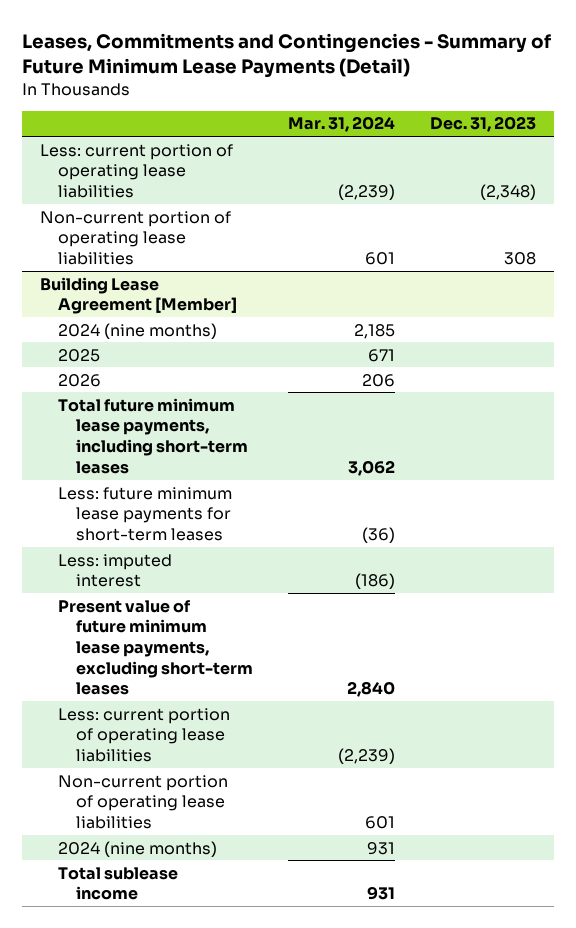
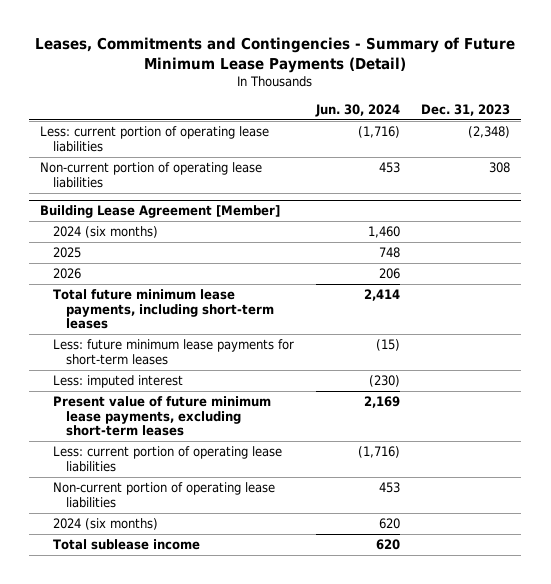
- | Mar. 31, 2024 | Dec. 31, 2023
+ | Jun. 30, 2024 | Dec. 31, 2023
@ Building Lease Agreement [Member]
- 2024 (nine months) | 2,185 |
+ 2024 (six months) | 1,460 |
- 2024 (nine months) | 931 |
+ 2024 (six months) | 620 |

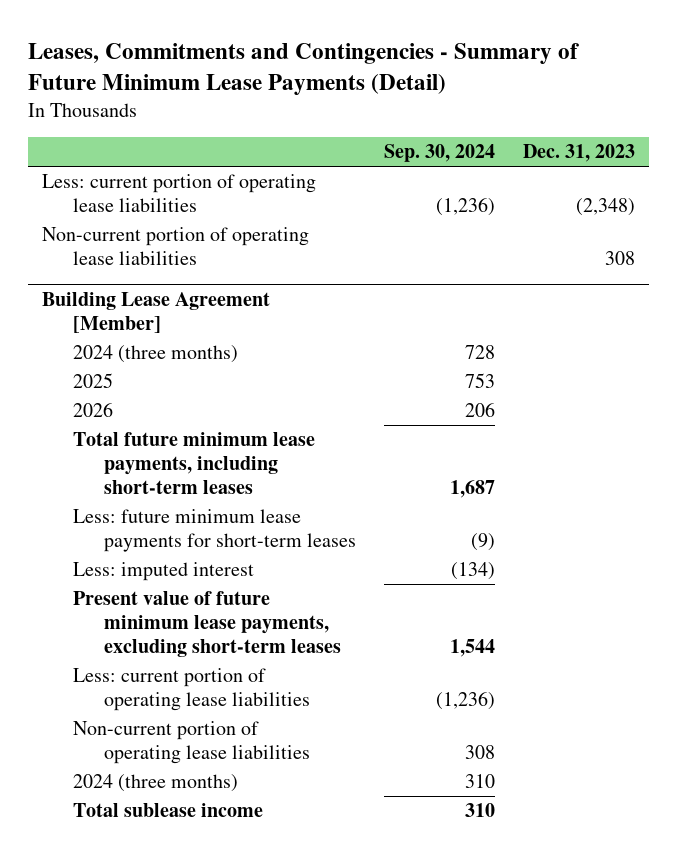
- | Jun. 30, 2024 | Dec. 31, 2023
+ | Sep. 30, 2024 | Dec. 31, 2023
@ Building Lease Agreement [Member]
- 2024 (six months) | 1,460 |
+ 2024 (three months) | 728 |
- 2024 (six months) | 620 |
+ 2024 (three months) | 310 |

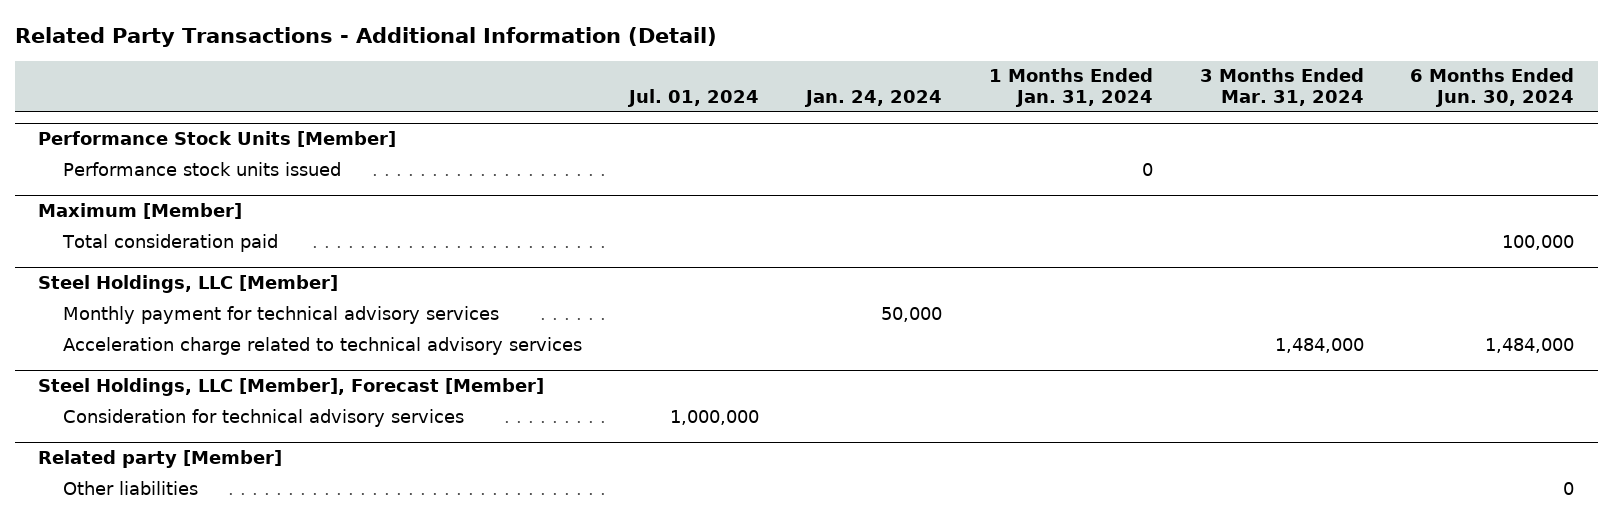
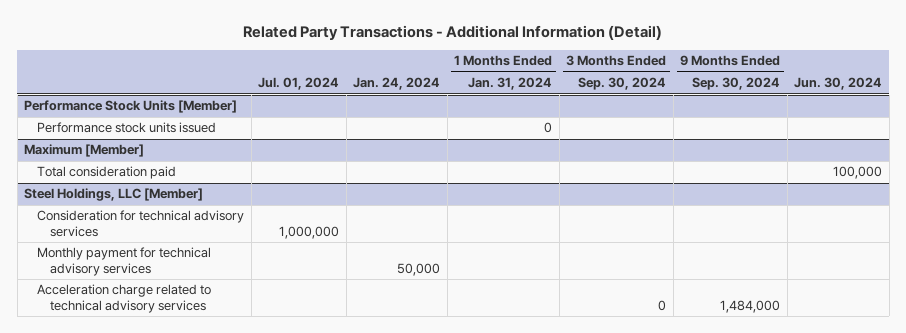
- | Jul. 01, 2024 | Jan. 24, 2024 | 1 Months Ended Jan. 31, 2024 | 3 Months Ended Mar. 31, 2024 | 6 Months Ended Jun. 30, 2024
+ | Jul. 01, 2024 | Jan. 24, 2024 | 1 Months Ended Jan. 31, 2024 | 3 Months Ended Sep. 30, 2024 | 9 Months Ended Sep. 30, 2024 | Jun. 30, 2024
@ Steel Holdings, LLC [Member]
+ Consideration for technical advisory services | 1,000,000 | | | | |
- Steel Holdings, LLC [Member], Forecast [Member]
- Consideration for technical advisory services | 1,000,000 | | | |
- Related party [Member]
- Other liabilities | | | | | 0

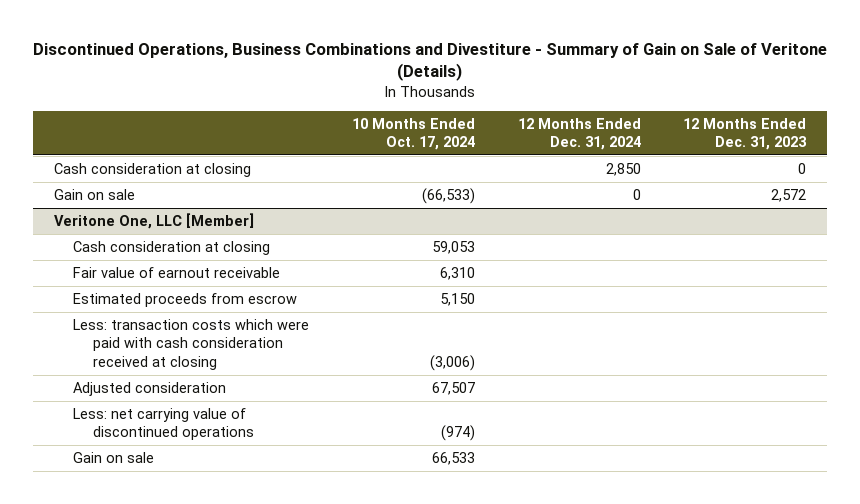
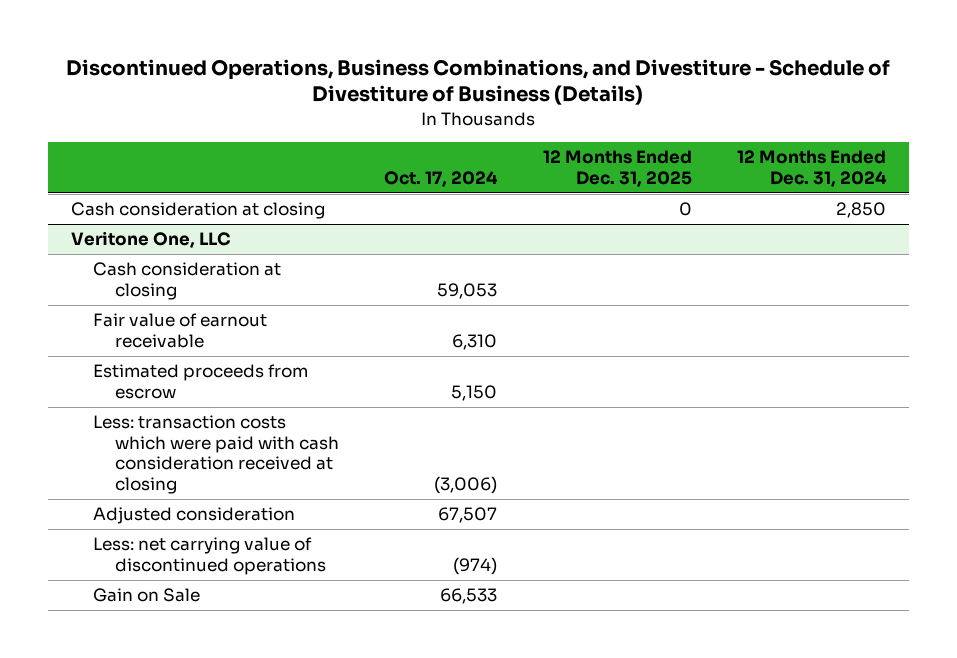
- Discontinued Operations, Business Combinations and Divestiture - Summary of Gain on Sale of Veritone (Details)
+ Discontinued Operations, Business Combinations, and Divestiture - Schedule of Divestiture of Business (Details)
- | 10 Months Ended Oct. 17, 2024 | 12 Months Ended Dec. 31, 2024 | 12 Months Ended Dec. 31, 2023
+ | Oct. 17, 2024 | 12 Months Ended Dec. 31, 2025 | 12 Months Ended Dec. 31, 2024
- Gain on sale | (66,533) | 0 | 2,572
- Veritone One, LLC [Member]
+ Veritone One, LLC
- Gain on sale | 66,533 | |
+ Gain on Sale | 66,533 | |

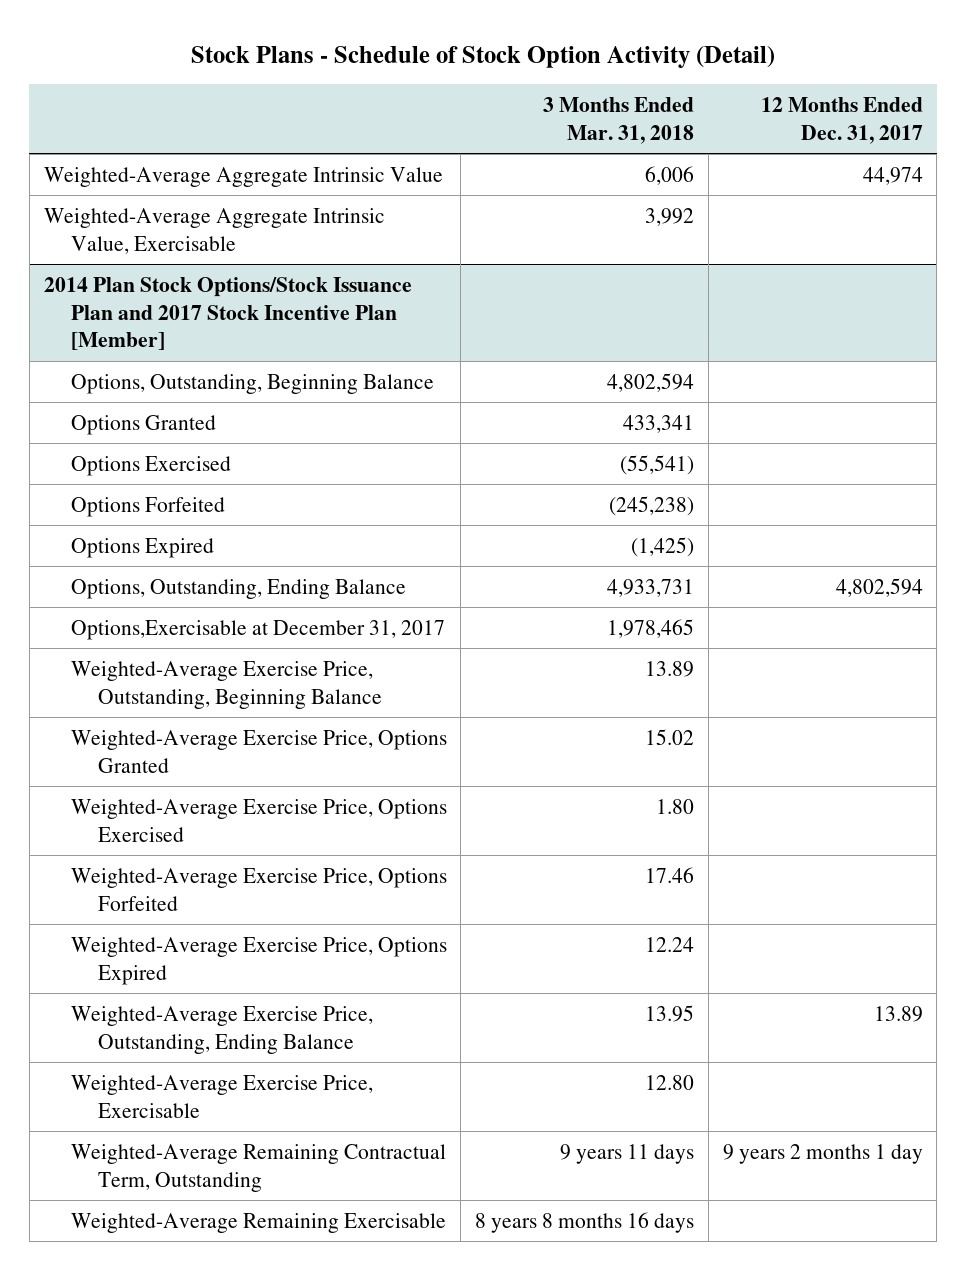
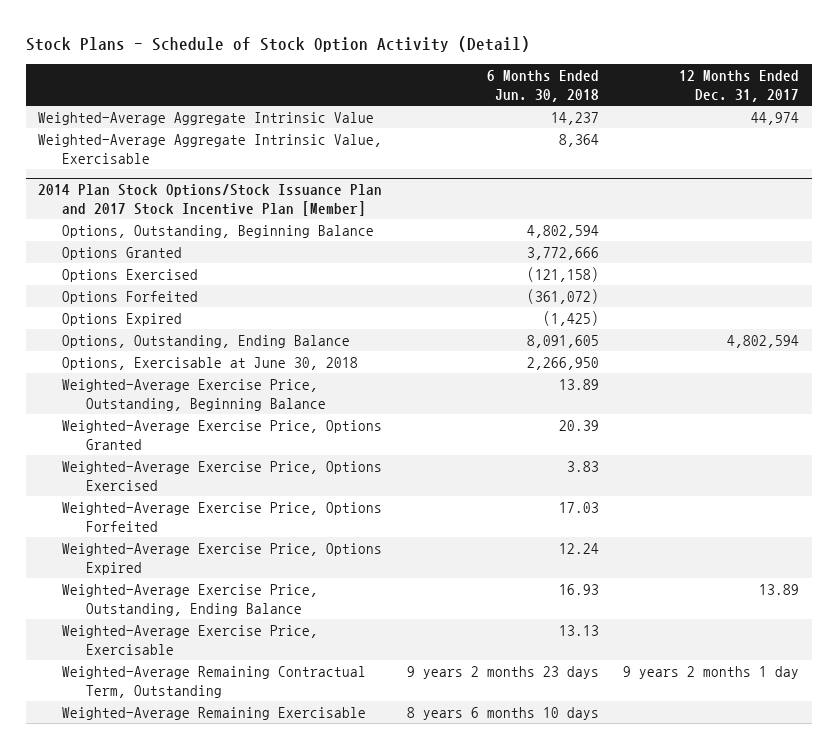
- | 3 Months Ended Mar. 31, 2018 | 12 Months Ended Dec. 31, 2017
+ | 6 Months Ended Jun. 30, 2018 | 12 Months Ended Dec. 31, 2017
@ 2014 Plan Stock Options/Stock Issuance Plan and 2017 Stock Incentive Plan [Member]
- Options,Exercisable at December 31, 2017 | 1,978,465 |
+ Options, Exercisable at June 30, 2018 | 2,266,950 |

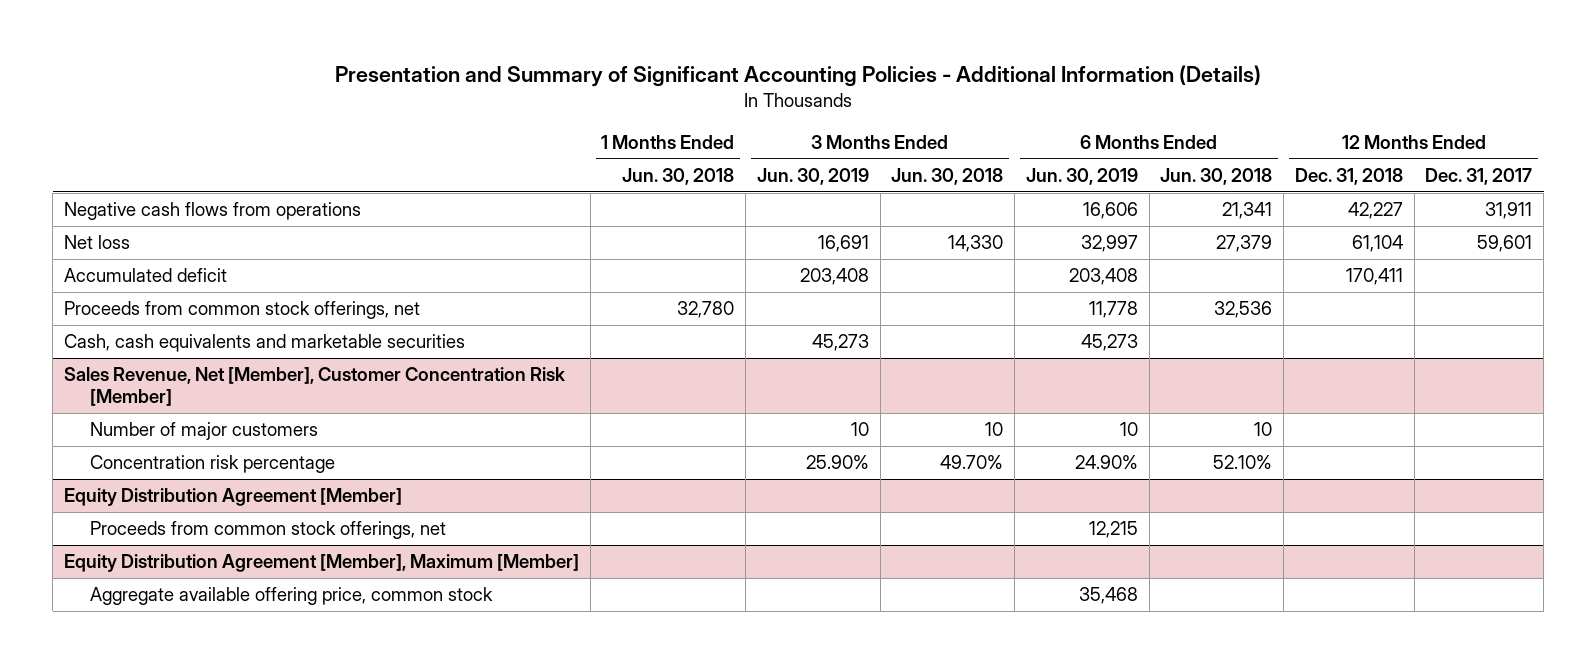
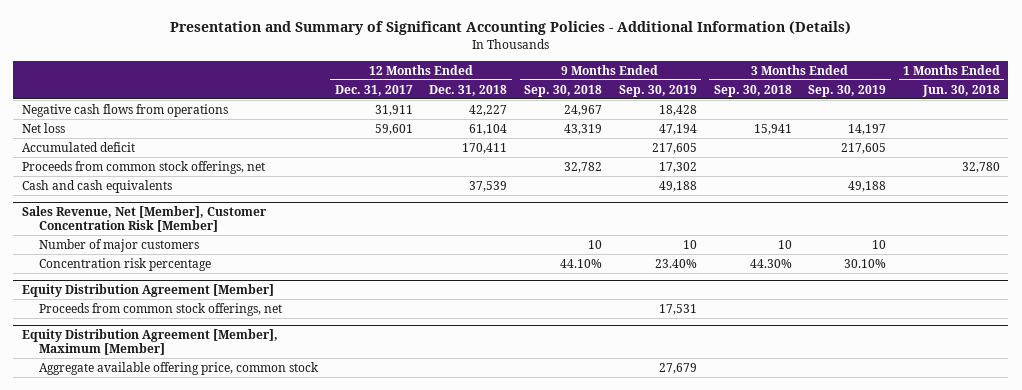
- | 1 Months Ended Jun. 30, 2018 | 3 Months Ended Jun. 30, 2019 | 3 Months Ended Jun. 30, 2018 | 6 Months Ended Jun. 30, 2019 | 6 Months Ended Jun. 30, 2018 | 12 Months Ended Dec. 31, 2018 | 12 Months Ended Dec. 31, 2017
+ | 12 Months Ended Dec. 31, 2017 | 12 Months Ended Dec. 31, 2018 | 9 Months Ended Sep. 30, 2018 | 9 Months Ended Sep. 30, 2019 | 3 Months Ended Sep. 30, 2018 | 3 Months Ended Sep. 30, 2019 | 1 Months Ended Jun. 30, 2018
- Cash, cash equivalents and marketable securities | | 45,273 | | 45,273 | | |
+ Cash and cash equivalents | | 37,539 | | 49,188 | | 49,188 |

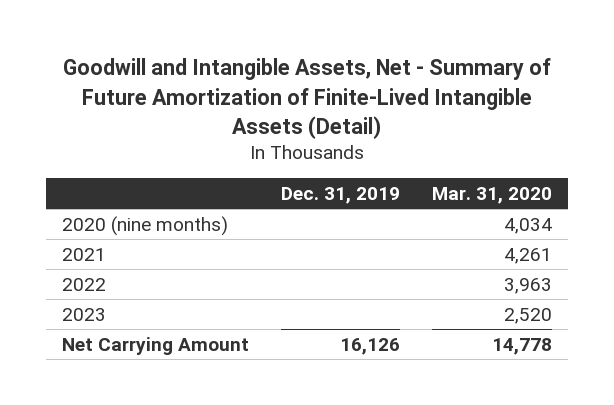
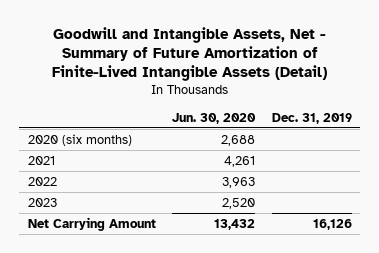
- | Dec. 31, 2019 | Mar. 31, 2020
+ | Jun. 30, 2020 | Dec. 31, 2019
- 2020 (nine months) | | 4,034
+ 2020 (six months) | 2,688 |

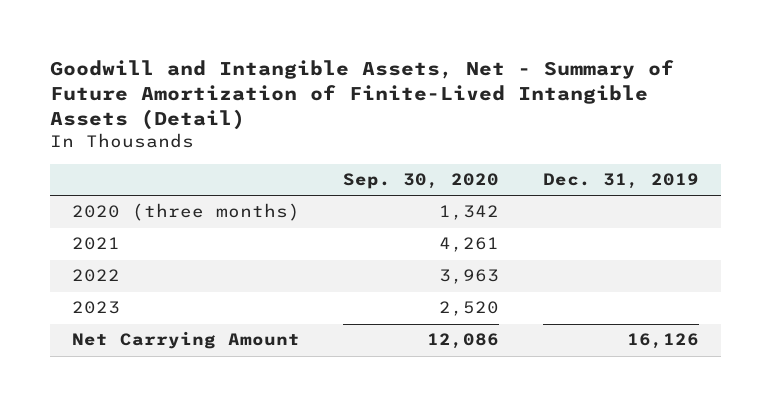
- | Jun. 30, 2020 | Dec. 31, 2019
+ | Sep. 30, 2020 | Dec. 31, 2019
- 2020 (six months) | 2,688 |
+ 2020 (three months) | 1,342 |

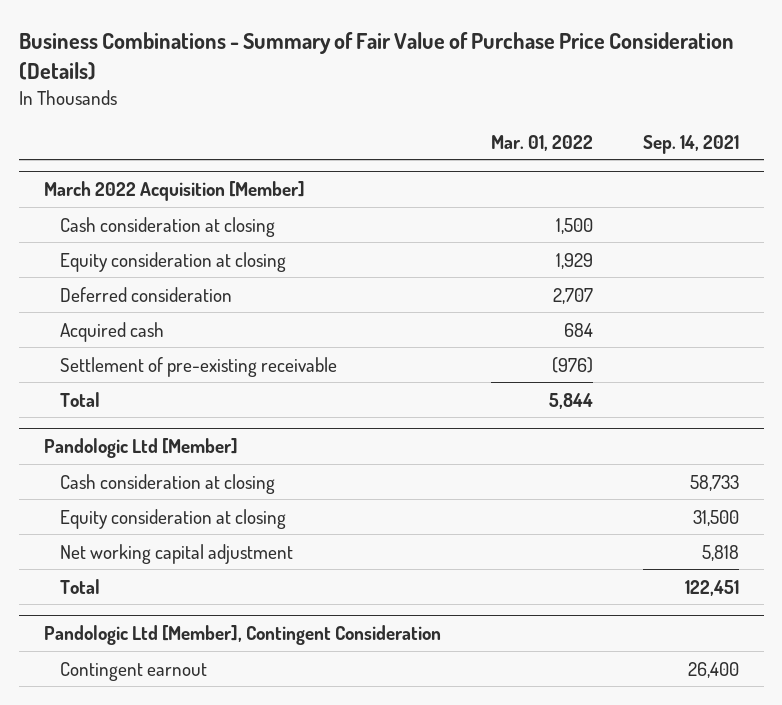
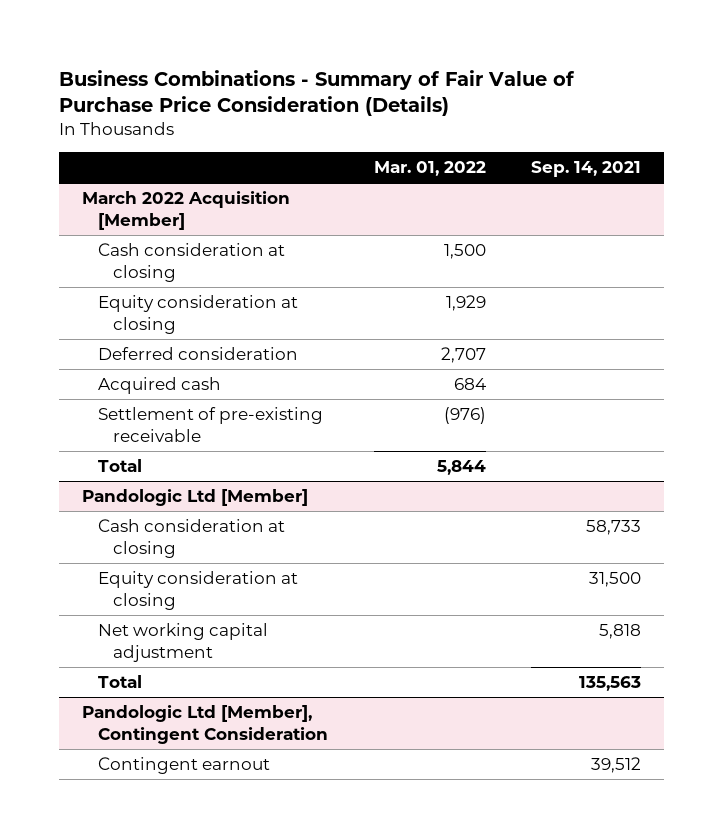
@ Pandologic Ltd [Member]
- Total | | 122,451
+ Total | | 135,563
@ Pandologic Ltd [Member], Contingent Consideration
- Contingent earnout | | 26,400
+ Contingent earnout | | 39,512

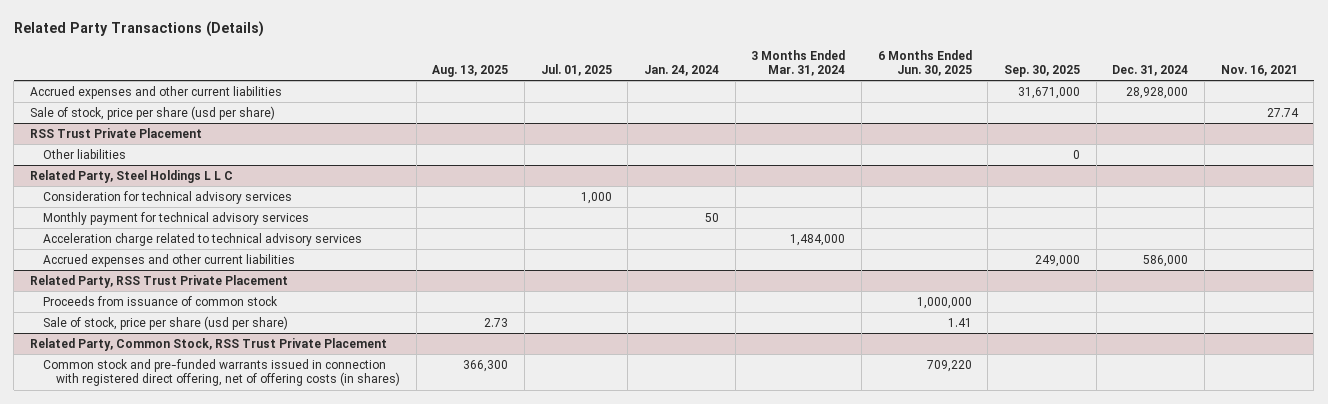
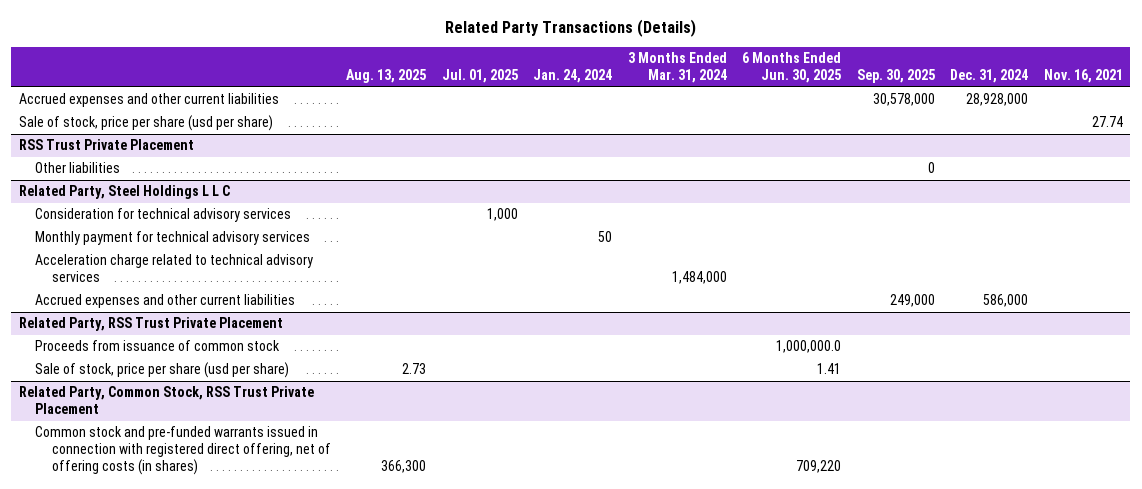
- Accrued expenses and other current liabilities | | | | | | 31,671,000 | 28,928,000 |
+ Accrued expenses and other current liabilities | | | | | | 30,578,000 | 28,928,000 |
@ Related Party, RSS Trust Private Placement
- Proceeds from issuance of common stock | | | | | 1,000,000 | | |
+ Proceeds from issuance of common stock | | | | | 1,000,000.0 | | |

